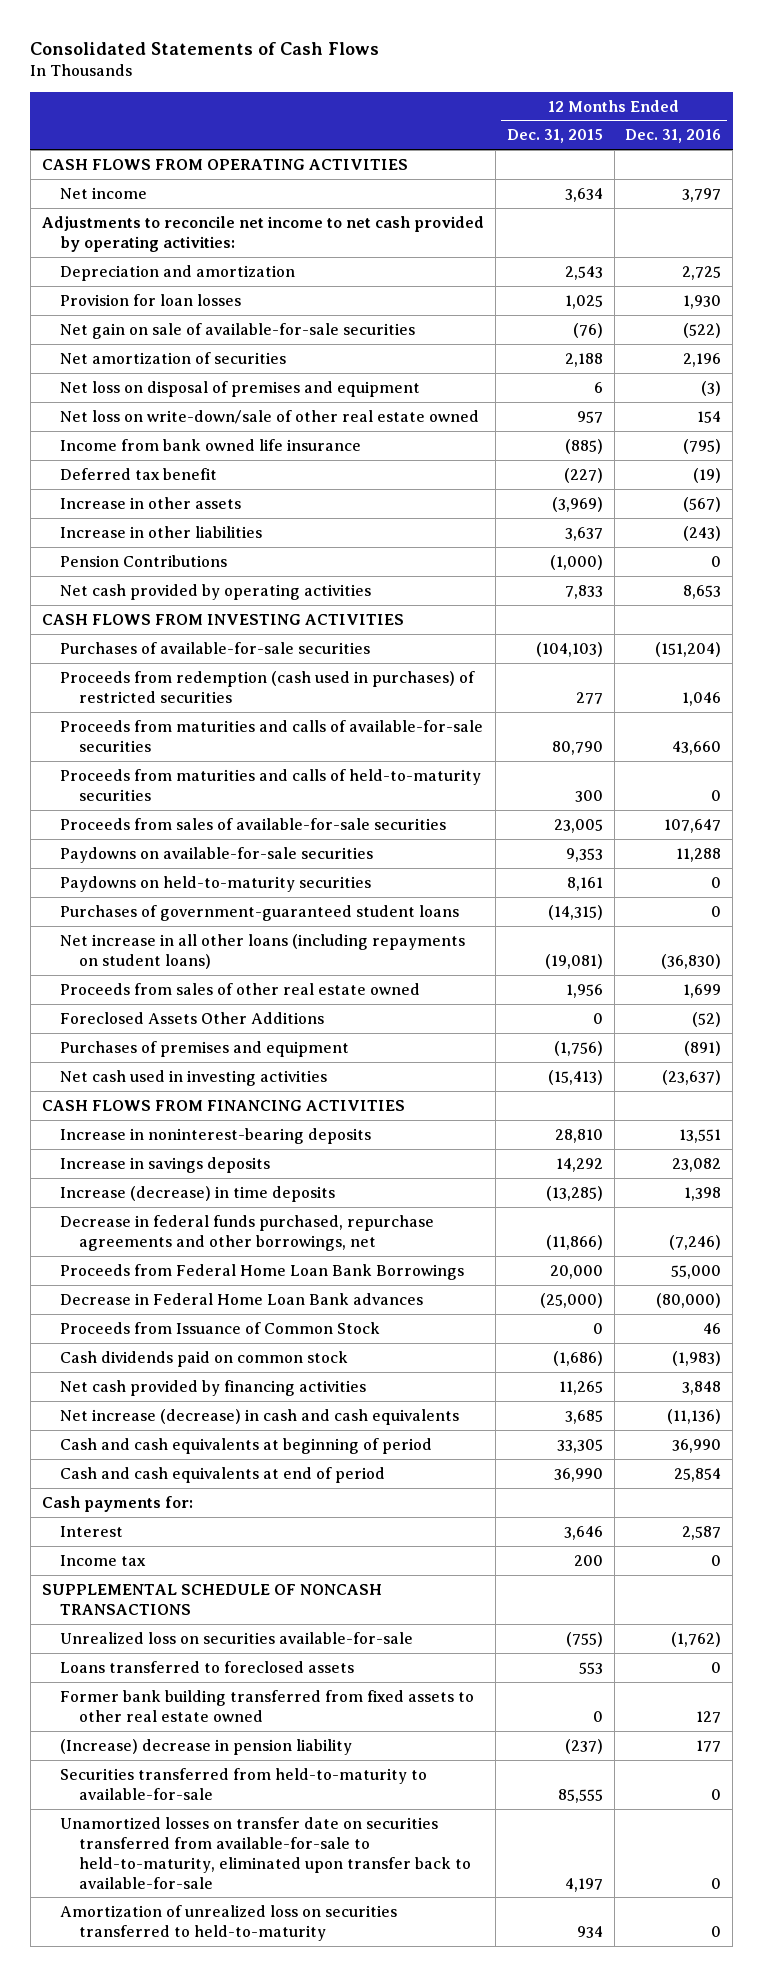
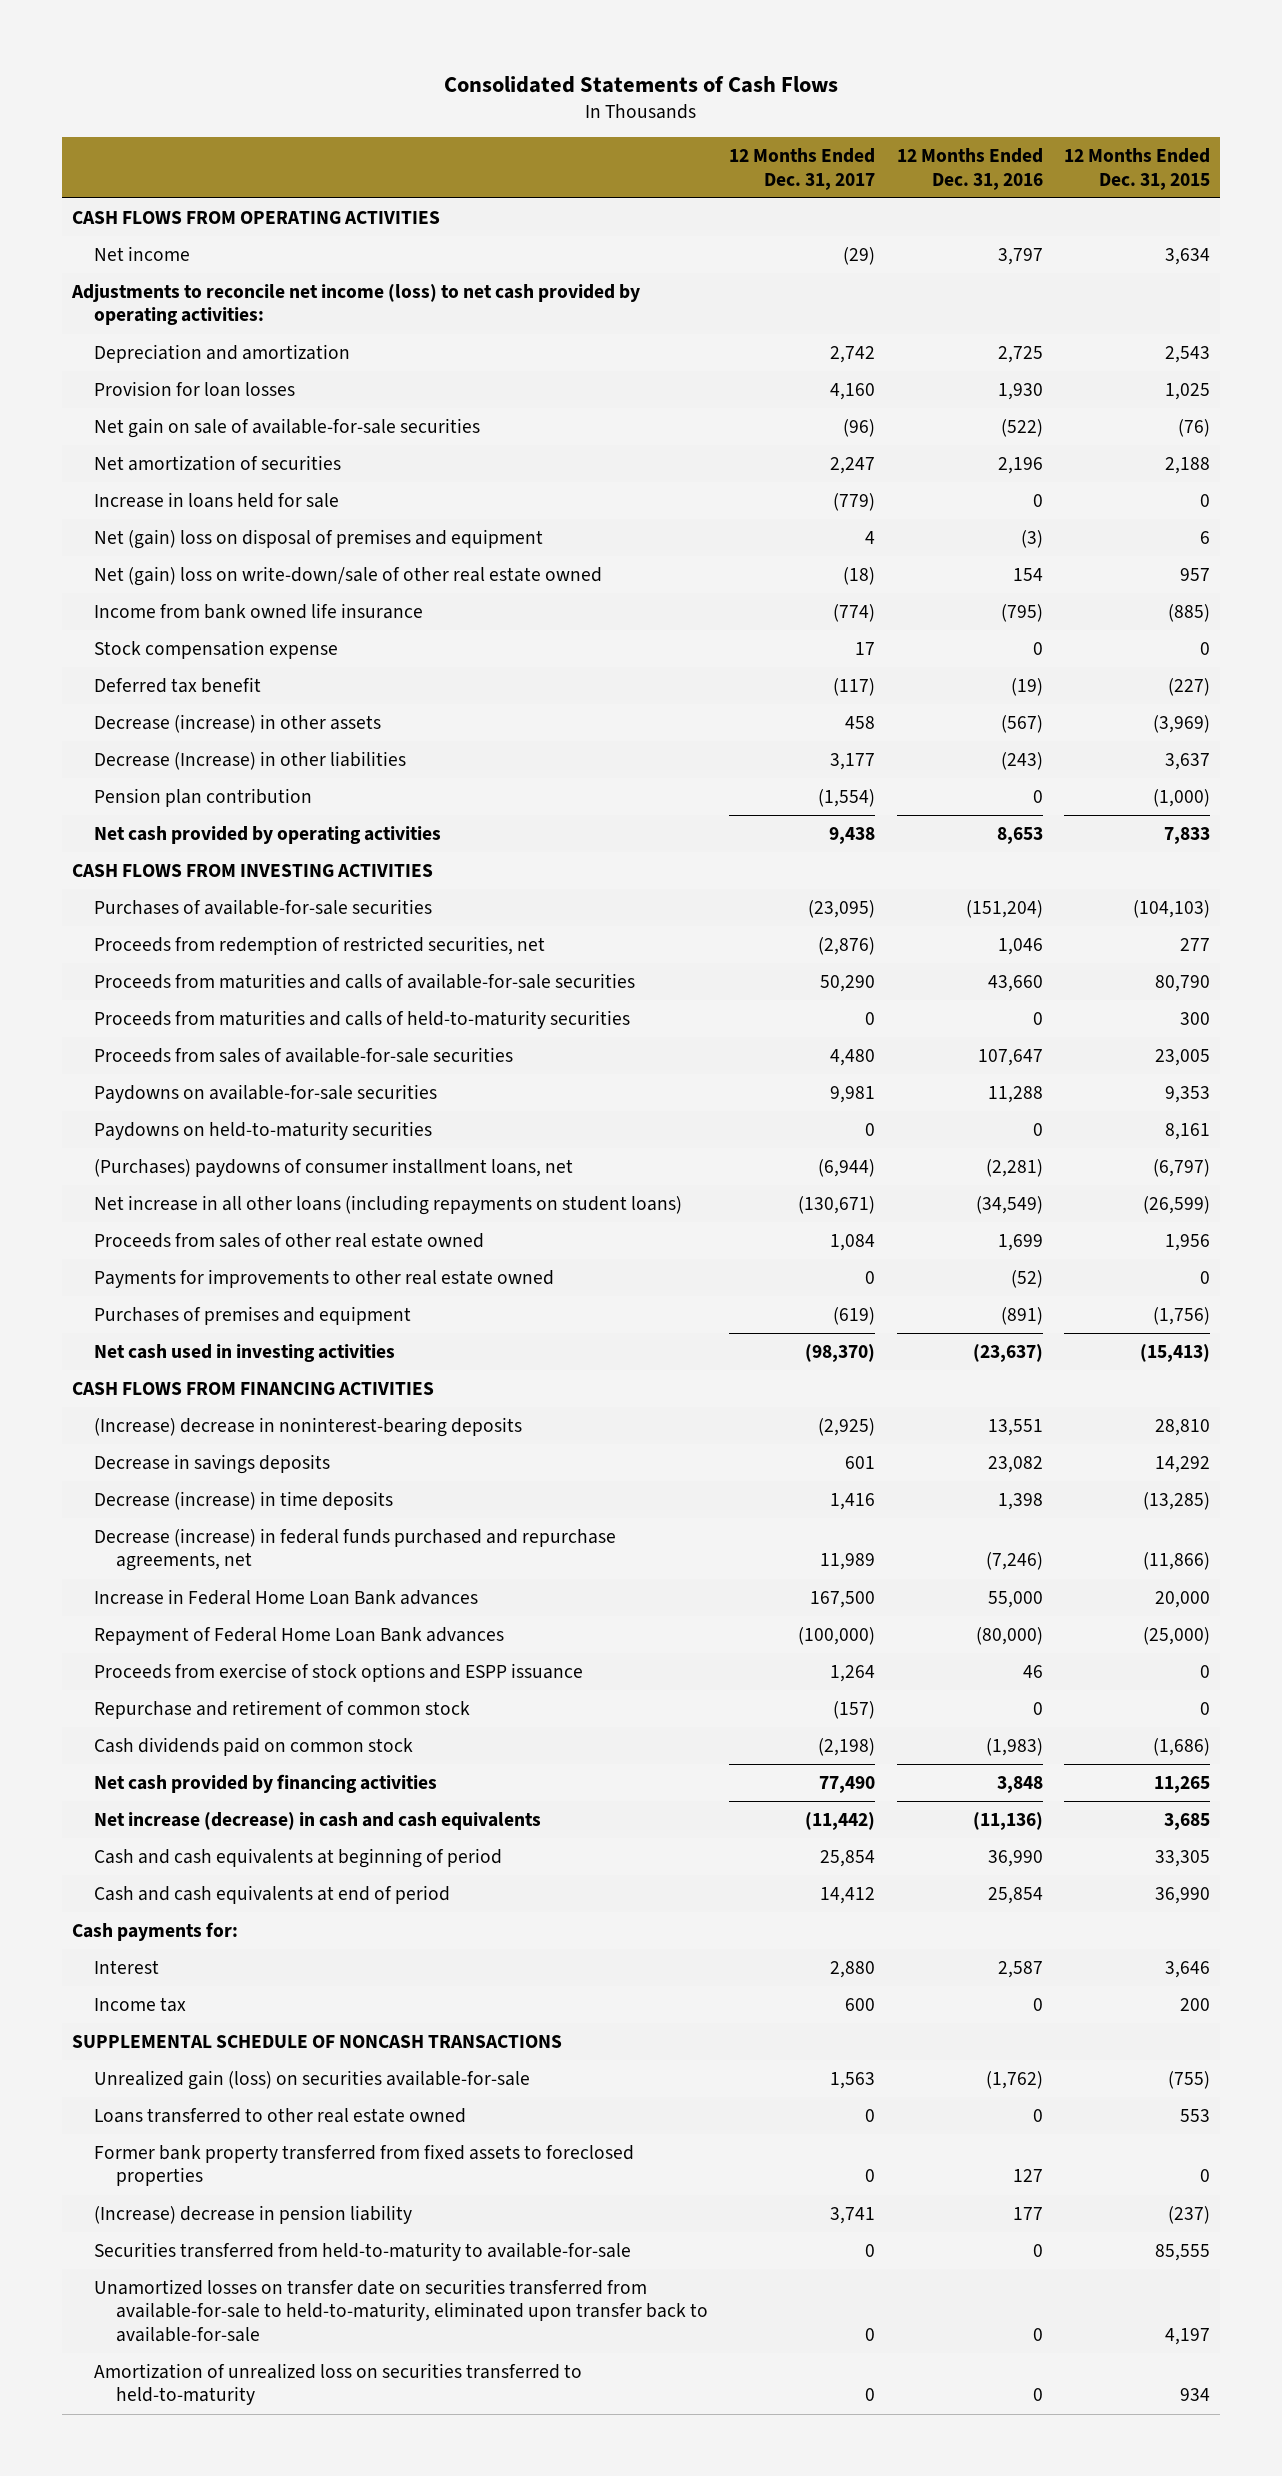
- | 12 Months Ended Dec. 31, 2015 | 12 Months Ended Dec. 31, 2016
+ | 12 Months Ended Dec. 31, 2017 | 12 Months Ended Dec. 31, 2016 | 12 Months Ended Dec. 31, 2015
- Adjustments to reconcile net income to net cash provided by operating activities:
+ Adjustments to reconcile net income (loss) to net cash provided by operating activities:
- Net loss on disposal of premises and equipment | 6 | (3)
- Net loss on write-down/sale of other real estate owned | 957 | 154
+ Increase in loans held for sale | (779) | 0 | 0
+ Net (gain) loss on disposal of premises and equipment | 4 | (3) | 6
+ Net (gain) loss on write-down/sale of other real estate owned | (18) | 154 | 957
+ Stock compensation expense | 17 | 0 | 0
- Increase in other assets | (3,969) | (567)
- Increase in other liabilities | 3,637 | (243)
- Pension Contributions | (1,000) | 0
+ Decrease (increase) in other assets | 458 | (567) | (3,969)
+ Decrease (Increase) in other liabilities | 3,177 | (243) | 3,637
+ Pension plan contribution | (1,554) | 0 | (1,000)
- Proceeds from redemption (cash used in purchases) of restricted securities | 277 | 1,046
+ Proceeds from redemption of restricted securities, net | (2,876) | 1,046 | 277
- Purchases of government-guaranteed student loans | (14,315) | 0
- Net increase in all other loans (including repayments on student loans) | (19,081) | (36,830)
+ (Purchases) paydowns of consumer installment loans, net | (6,944) | (2,281) | (6,797)
+ Net increase in all other loans (including repayments on student loans) | (130,671) | (34,549) | (26,599)
- Foreclosed Assets Other Additions | 0 | (52)
+ Payments for improvements to other real estate owned | 0 | (52) | 0
- Increase in noninterest-bearing deposits | 28,810 | 13,551
- Increase in savings deposits | 14,292 | 23,082
- Increase (decrease) in time deposits | (13,285) | 1,398
- Decrease in federal funds purchased, repurchase agreements and other borrowings, net | (11,866) | (7,246)
- Proceeds from Federal Home Loan Bank Borrowings | 20,000 | 55,000
- Decrease in Federal Home Loan Bank advances | (25,000) | (80,000)
- Proceeds from Issuance of Common Stock | 0 | 46
+ (Increase) decrease in noninterest-bearing deposits | (2,925) | 13,551 | 28,810
+ Decrease in savings deposits | 601 | 23,082 | 14,292
+ Decrease (increase) in time deposits | 1,416 | 1,398 | (13,285)
+ Decrease (increase) in federal funds purchased and repurchase agreements, net | 11,989 | (7,246) | (11,866)
+ Increase in Federal Home Loan Bank advances | 167,500 | 55,000 | 20,000
+ Repayment of Federal Home Loan Bank advances | (100,000) | (80,000) | (25,000)
+ Proceeds from exercise of stock options and ESPP issuance | 1,264 | 46 | 0
+ Repurchase and retirement of common stock | (157) | 0 | 0
- Unrealized loss on securities available-for-sale | (755) | (1,762)
- Loans transferred to foreclosed assets | 553 | 0
- Former bank building transferred from fixed assets to other real estate owned | 0 | 127
+ Unrealized gain (loss) on securities available-for-sale | 1,563 | (1,762) | (755)
+ Loans transferred to other real estate owned | 0 | 0 | 553
+ Former bank property transferred from fixed assets to foreclosed properties | 0 | 127 | 0

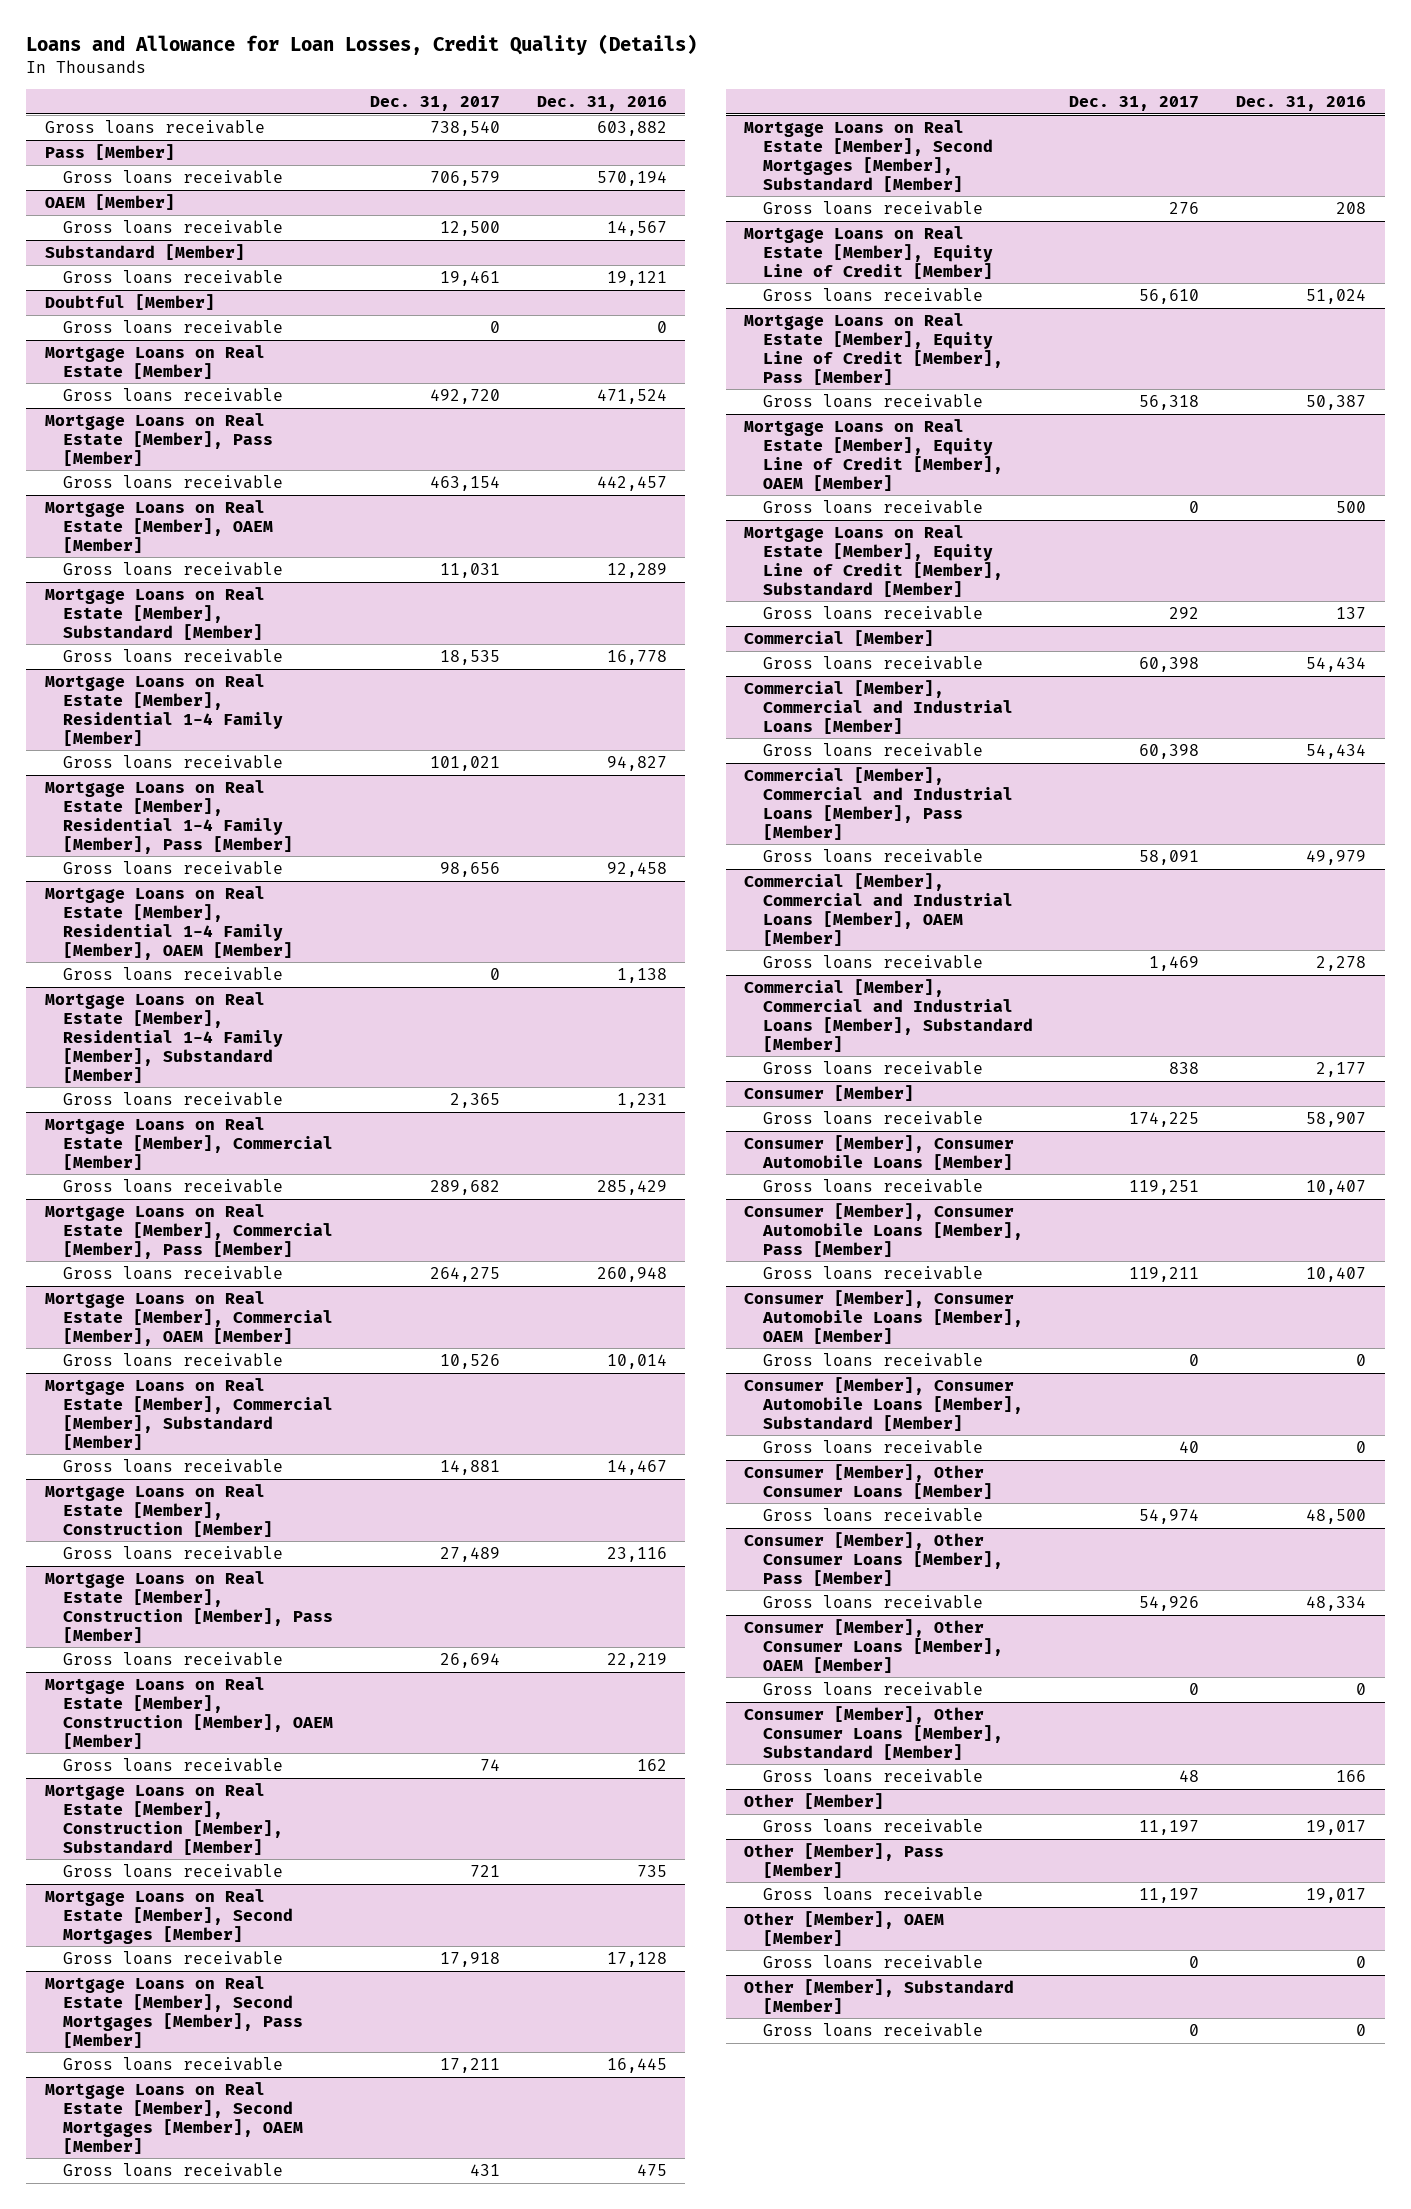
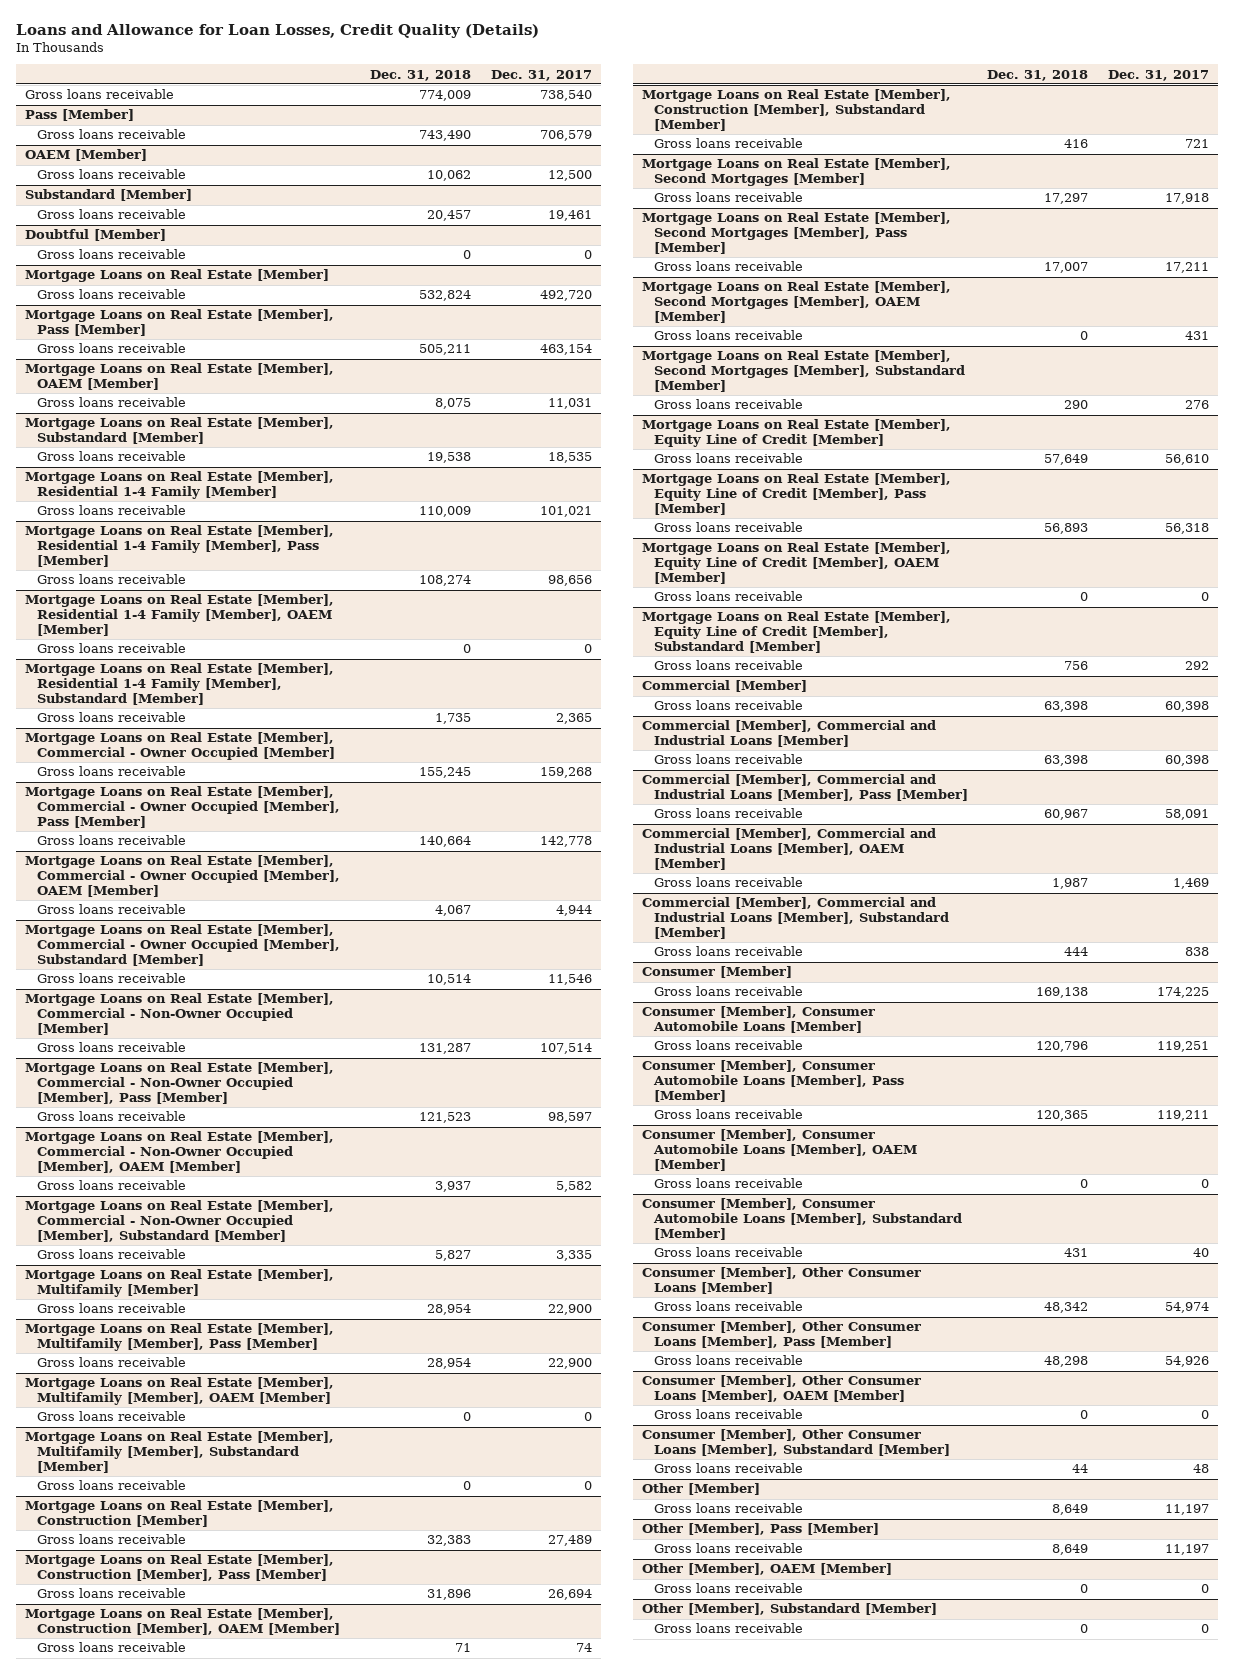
- | Dec. 31, 2017 | Dec. 31, 2016
+ | Dec. 31, 2018 | Dec. 31, 2017
- Mortgage Loans on Real Estate [Member], Commercial [Member]
- Gross loans receivable | 289,682 | 285,429
- Mortgage Loans on Real Estate [Member], Commercial [Member], Pass [Member]
- Gross loans receivable | 264,275 | 260,948
- Mortgage Loans on Real Estate [Member], Commercial [Member], OAEM [Member]
- Gross loans receivable | 10,526 | 10,014
- Mortgage Loans on Real Estate [Member], Commercial [Member], Substandard [Member]
- Gross loans receivable | 14,881 | 14,467
+ Mortgage Loans on Real Estate [Member], Commercial - Owner Occupied [Member]
+ Gross loans receivable | 155,245 | 159,268
+ Mortgage Loans on Real Estate [Member], Commercial - Owner Occupied [Member], Pass [Member]
+ Gross loans receivable | 140,664 | 142,778
+ Mortgage Loans on Real Estate [Member], Commercial - Owner Occupied [Member], OAEM [Member]
+ Gross loans receivable | 4,067 | 4,944
+ Mortgage Loans on Real Estate [Member], Commercial - Owner Occupied [Member], Substandard [Member]
+ Gross loans receivable | 10,514 | 11,546
+ Mortgage Loans on Real Estate [Member], Commercial - Non-Owner Occupied [Member]
+ Gross loans receivable | 131,287 | 107,514
+ Mortgage Loans on Real Estate [Member], Commercial - Non-Owner Occupied [Member], Pass [Member]
+ Gross loans receivable | 121,523 | 98,597
+ Mortgage Loans on Real Estate [Member], Commercial - Non-Owner Occupied [Member], OAEM [Member]
+ Gross loans receivable | 3,937 | 5,582
+ Mortgage Loans on Real Estate [Member], Commercial - Non-Owner Occupied [Member], Substandard [Member]
+ Gross loans receivable | 5,827 | 3,335
+ Mortgage Loans on Real Estate [Member], Multifamily [Member]
+ Gross loans receivable | 28,954 | 22,900
+ Mortgage Loans on Real Estate [Member], Multifamily [Member], Pass [Member]
+ Gross loans receivable | 28,954 | 22,900
+ Mortgage Loans on Real Estate [Member], Multifamily [Member], OAEM [Member]
+ Gross loans receivable | 0 | 0
+ Mortgage Loans on Real Estate [Member], Multifamily [Member], Substandard [Member]
+ Gross loans receivable | 0 | 0

